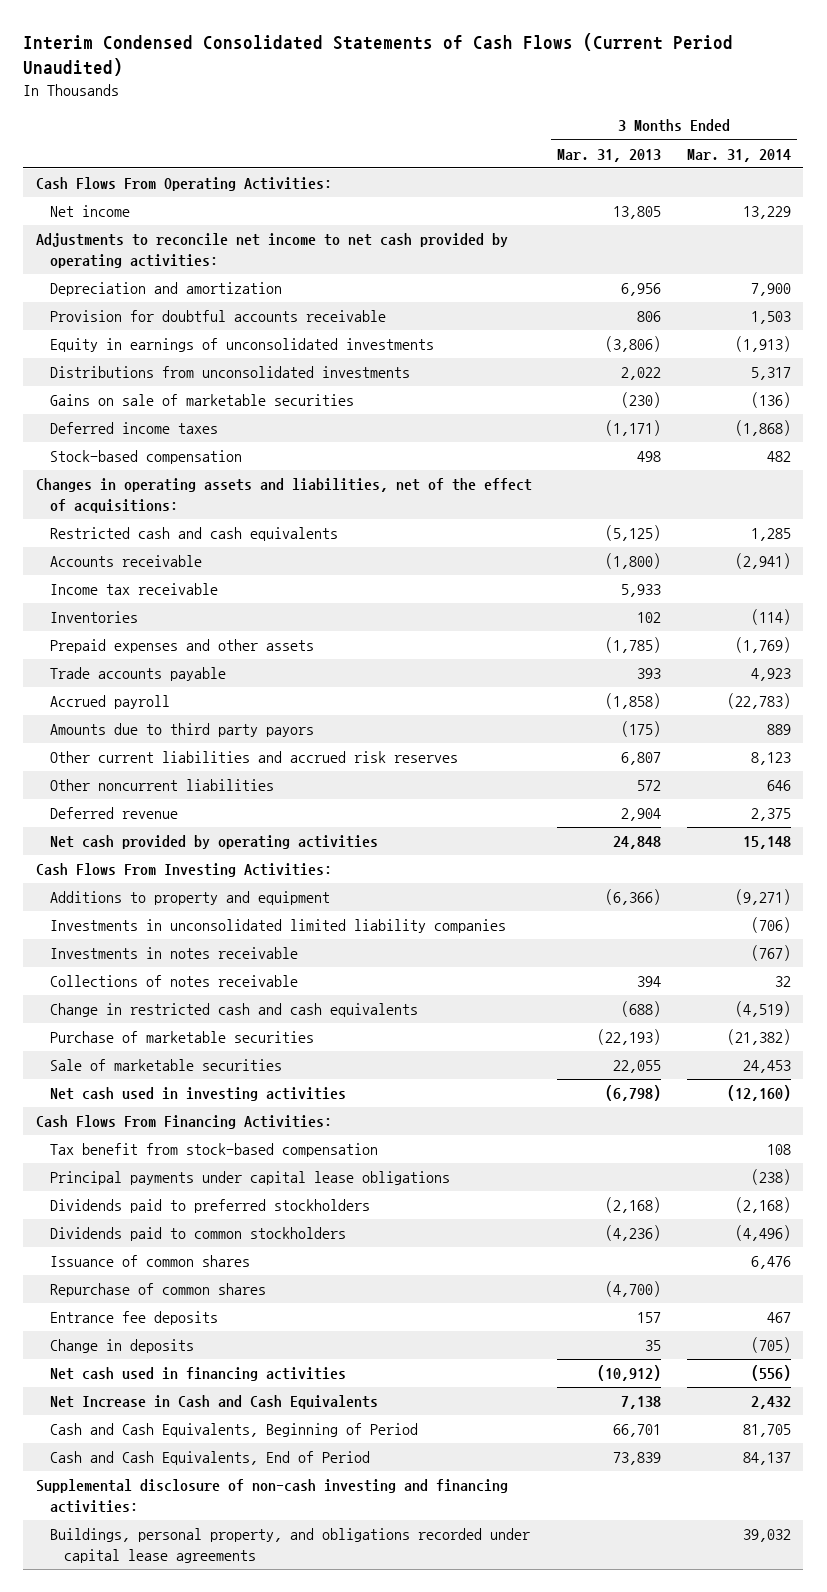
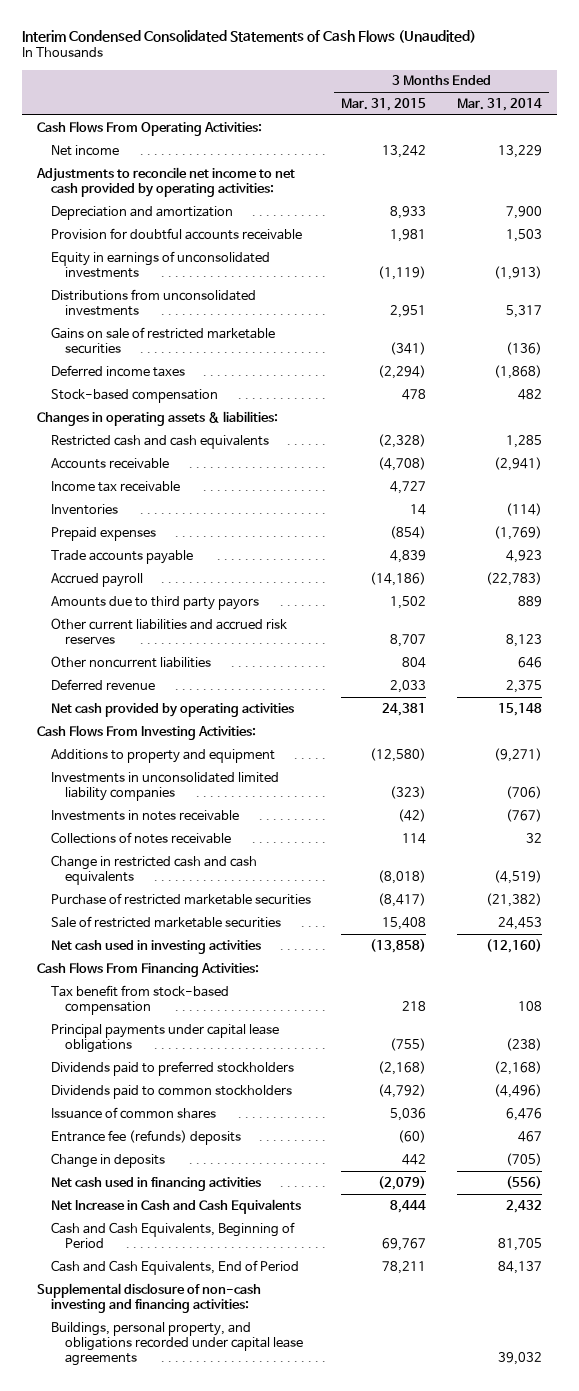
- Interim Condensed Consolidated Statements of Cash Flows (Current Period Unaudited)
+ Interim Condensed Consolidated Statements of Cash Flows (Unaudited)
- | 3 Months Ended Mar. 31, 2013 | 3 Months Ended Mar. 31, 2014
+ | 3 Months Ended Mar. 31, 2015 | 3 Months Ended Mar. 31, 2014
- Gains on sale of marketable securities | (230) | (136)
+ Gains on sale of restricted marketable securities | (341) | (136)
- Changes in operating assets and liabilities, net of the effect of acquisitions:
+ Changes in operating assets & liabilities:
- Prepaid expenses and other assets | (1,785) | (1,769)
+ Prepaid expenses | (854) | (1,769)
- Purchase of marketable securities | (22,193) | (21,382)
- Sale of marketable securities | 22,055 | 24,453
+ Purchase of restricted marketable securities | (8,417) | (21,382)
+ Sale of restricted marketable securities | 15,408 | 24,453
- Repurchase of common shares | (4,700) |
- Entrance fee deposits | 157 | 467
+ Entrance fee (refunds) deposits | (60) | 467

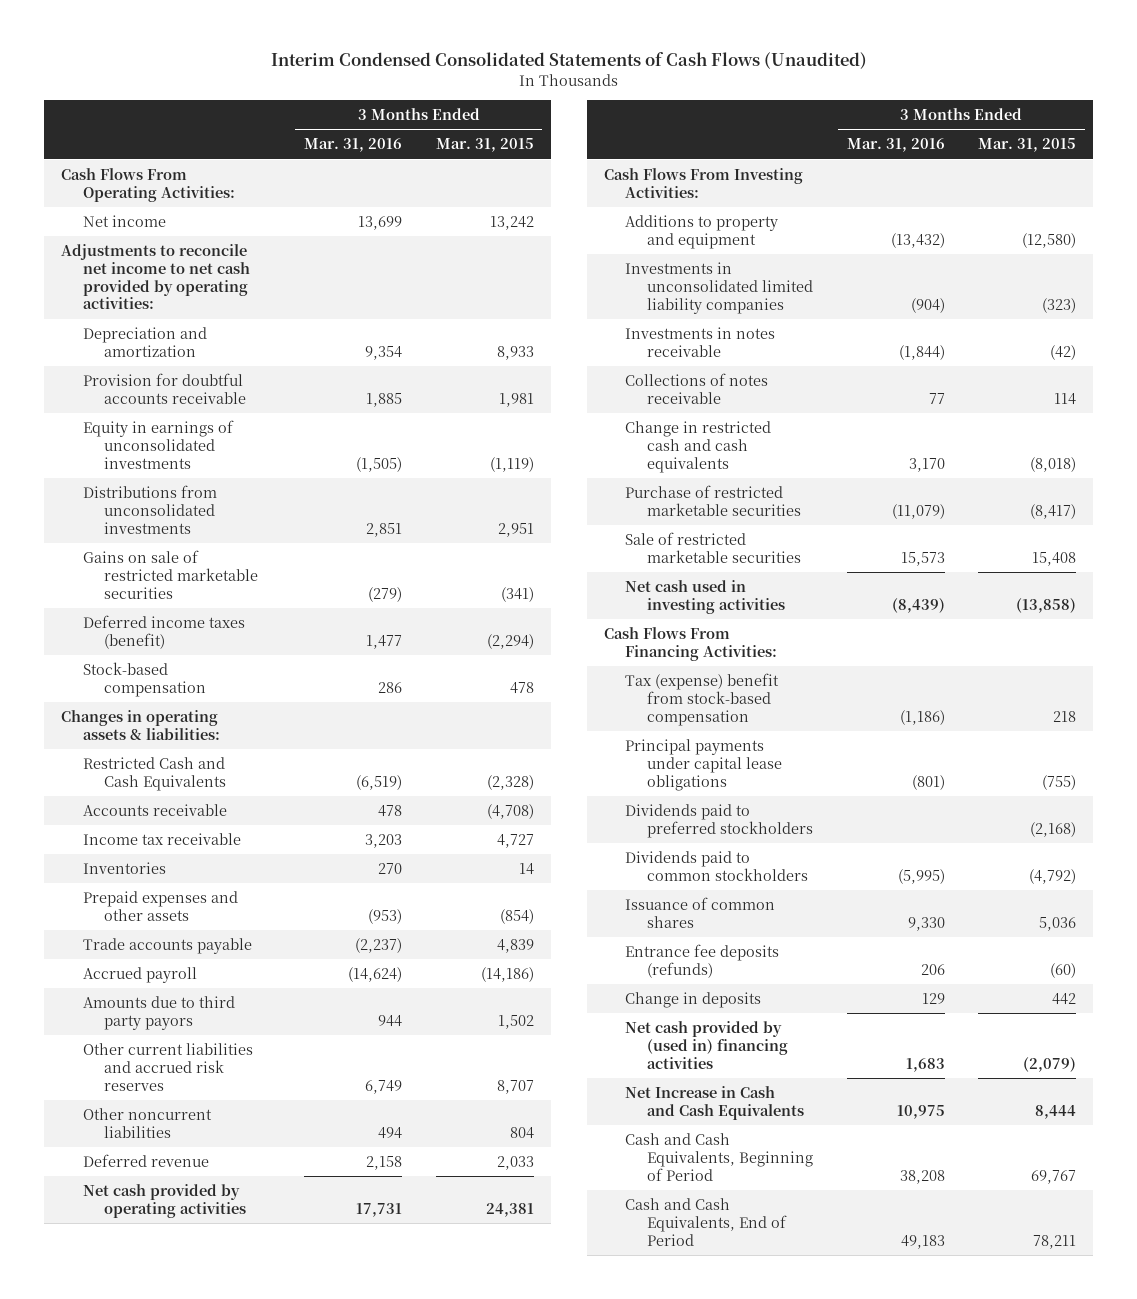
- | 3 Months Ended Mar. 31, 2015 | 3 Months Ended Mar. 31, 2014
+ | 3 Months Ended Mar. 31, 2016 | 3 Months Ended Mar. 31, 2015
- Deferred income taxes | (2,294) | (1,868)
+ Deferred income taxes (benefit) | 1,477 | (2,294)
- Restricted cash and cash equivalents | (2,328) | 1,285
+ Restricted Cash and Cash Equivalents | (6,519) | (2,328)
- Prepaid expenses | (854) | (1,769)
+ Prepaid expenses and other assets | (953) | (854)
- Tax benefit from stock-based compensation | 218 | 108
+ Tax (expense) benefit from stock-based compensation | (1,186) | 218
- Entrance fee (refunds) deposits | (60) | 467
+ Entrance fee deposits (refunds) | 206 | (60)
- Net cash used in financing activities | (2,079) | (556)
+ Net cash provided by (used in) financing activities | 1,683 | (2,079)
- Supplemental disclosure of non-cash investing and financing activities:
- Buildings, personal property, and obligations recorded under capital lease agreements | | 39,032

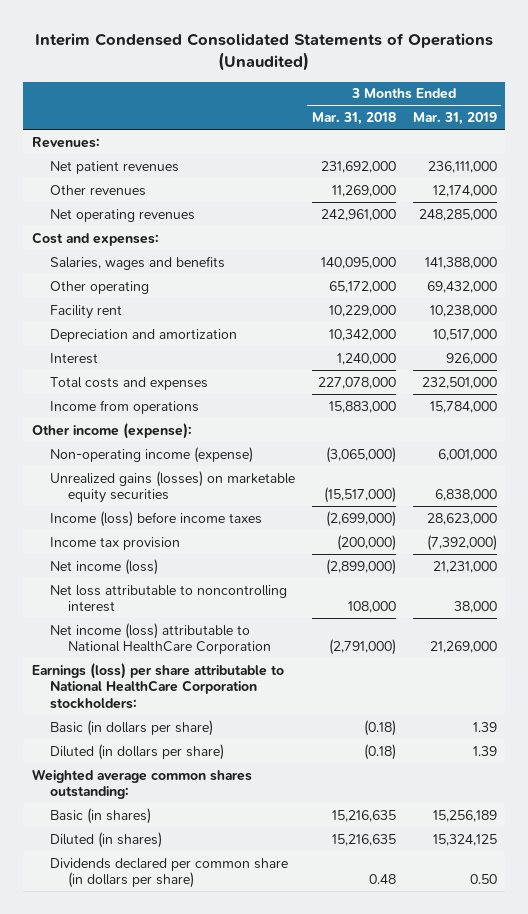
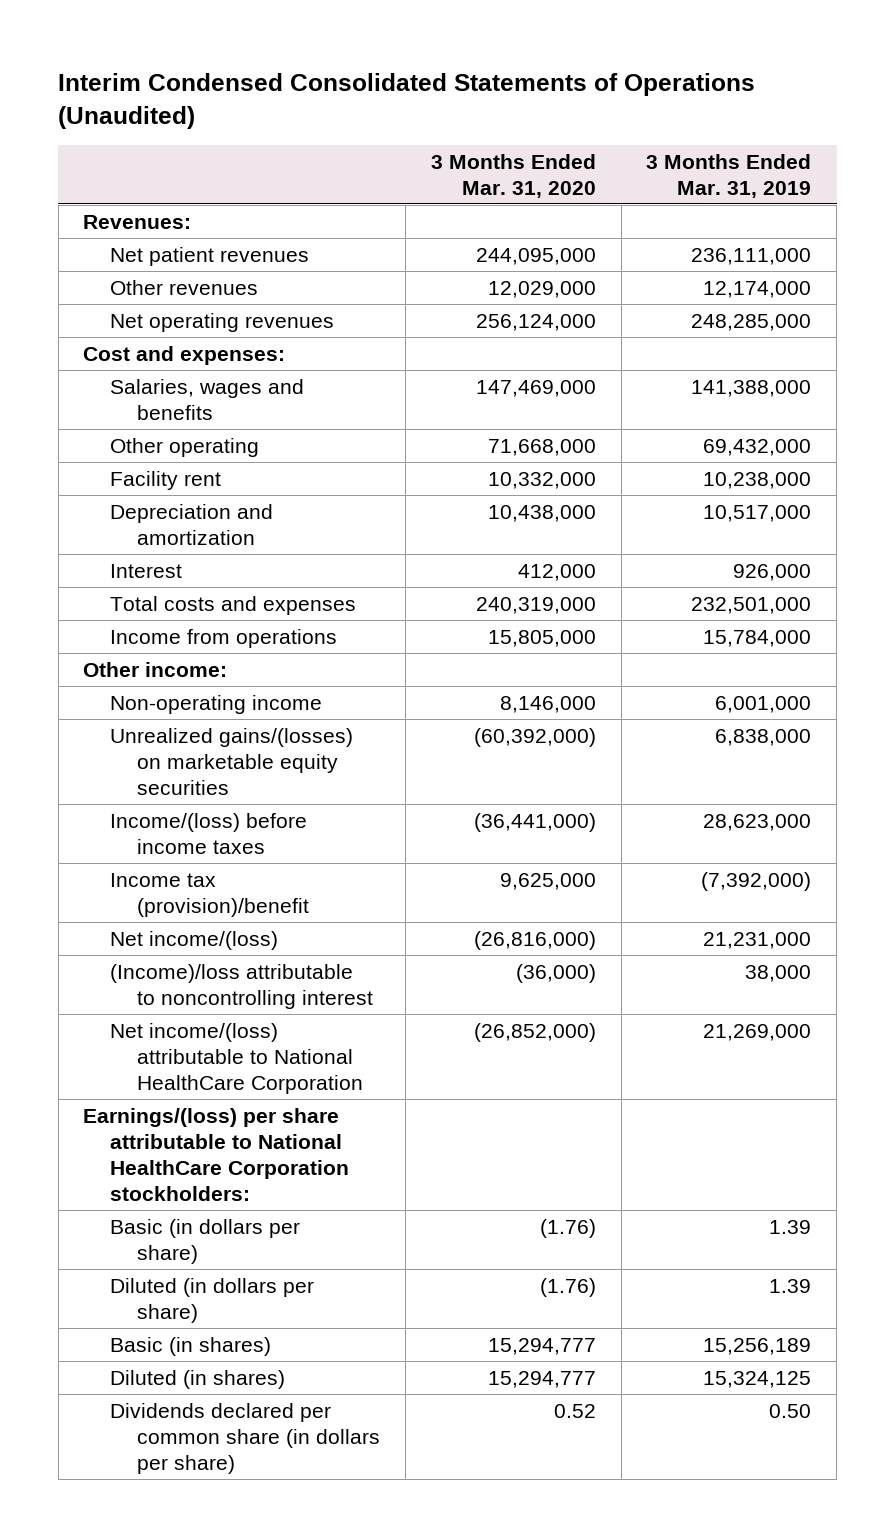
- | 3 Months Ended Mar. 31, 2018 | 3 Months Ended Mar. 31, 2019
+ | 3 Months Ended Mar. 31, 2020 | 3 Months Ended Mar. 31, 2019
- Other income (expense):
- Non-operating income (expense) | (3,065,000) | 6,001,000
- Unrealized gains (losses) on marketable equity securities | (15,517,000) | 6,838,000
- Income (loss) before income taxes | (2,699,000) | 28,623,000
- Income tax provision | (200,000) | (7,392,000)
- Net income (loss) | (2,899,000) | 21,231,000
- Net loss attributable to noncontrolling interest | 108,000 | 38,000
- Net income (loss) attributable to National HealthCare Corporation | (2,791,000) | 21,269,000
- Earnings (loss) per share attributable to National HealthCare Corporation stockholders:
+ Other income:
+ Non-operating income | 8,146,000 | 6,001,000
+ Unrealized gains/(losses) on marketable equity securities | (60,392,000) | 6,838,000
+ Income/(loss) before income taxes | (36,441,000) | 28,623,000
+ Income tax (provision)/benefit | 9,625,000 | (7,392,000)
+ Net income/(loss) | (26,816,000) | 21,231,000
+ (Income)/loss attributable to noncontrolling interest | (36,000) | 38,000
+ Net income/(loss) attributable to National HealthCare Corporation | (26,852,000) | 21,269,000
+ Earnings/(loss) per share attributable to National HealthCare Corporation stockholders:
- Weighted average common shares outstanding:

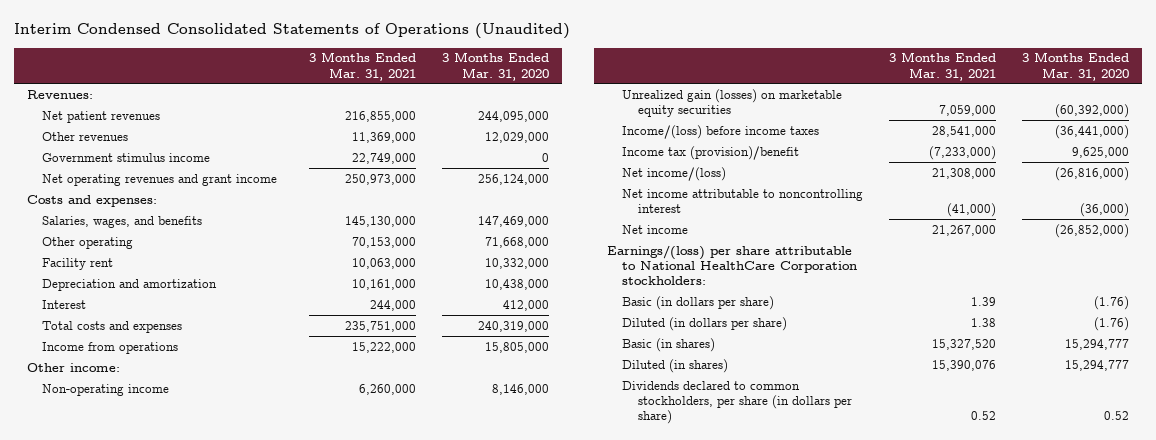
- | 3 Months Ended Mar. 31, 2020 | 3 Months Ended Mar. 31, 2019
+ | 3 Months Ended Mar. 31, 2021 | 3 Months Ended Mar. 31, 2020
- Net operating revenues | 256,124,000 | 248,285,000
- Cost and expenses:
- Salaries, wages and benefits | 147,469,000 | 141,388,000
+ Government stimulus income | 22,749,000 | 0
+ Net operating revenues and grant income | 250,973,000 | 256,124,000
+ Costs and expenses:
+ Salaries, wages, and benefits | 145,130,000 | 147,469,000
- Unrealized gains/(losses) on marketable equity securities | (60,392,000) | 6,838,000
+ Unrealized gain (losses) on marketable equity securities | 7,059,000 | (60,392,000)
- (Income)/loss attributable to noncontrolling interest | (36,000) | 38,000
- Net income/(loss) attributable to National HealthCare Corporation | (26,852,000) | 21,269,000
+ Net income attributable to noncontrolling interest | (41,000) | (36,000)
+ Net income | 21,267,000 | (26,852,000)
- Dividends declared per common share (in dollars per share) | 0.52 | 0.50
+ Dividends declared to common stockholders, per share (in dollars per share) | 0.52 | 0.52

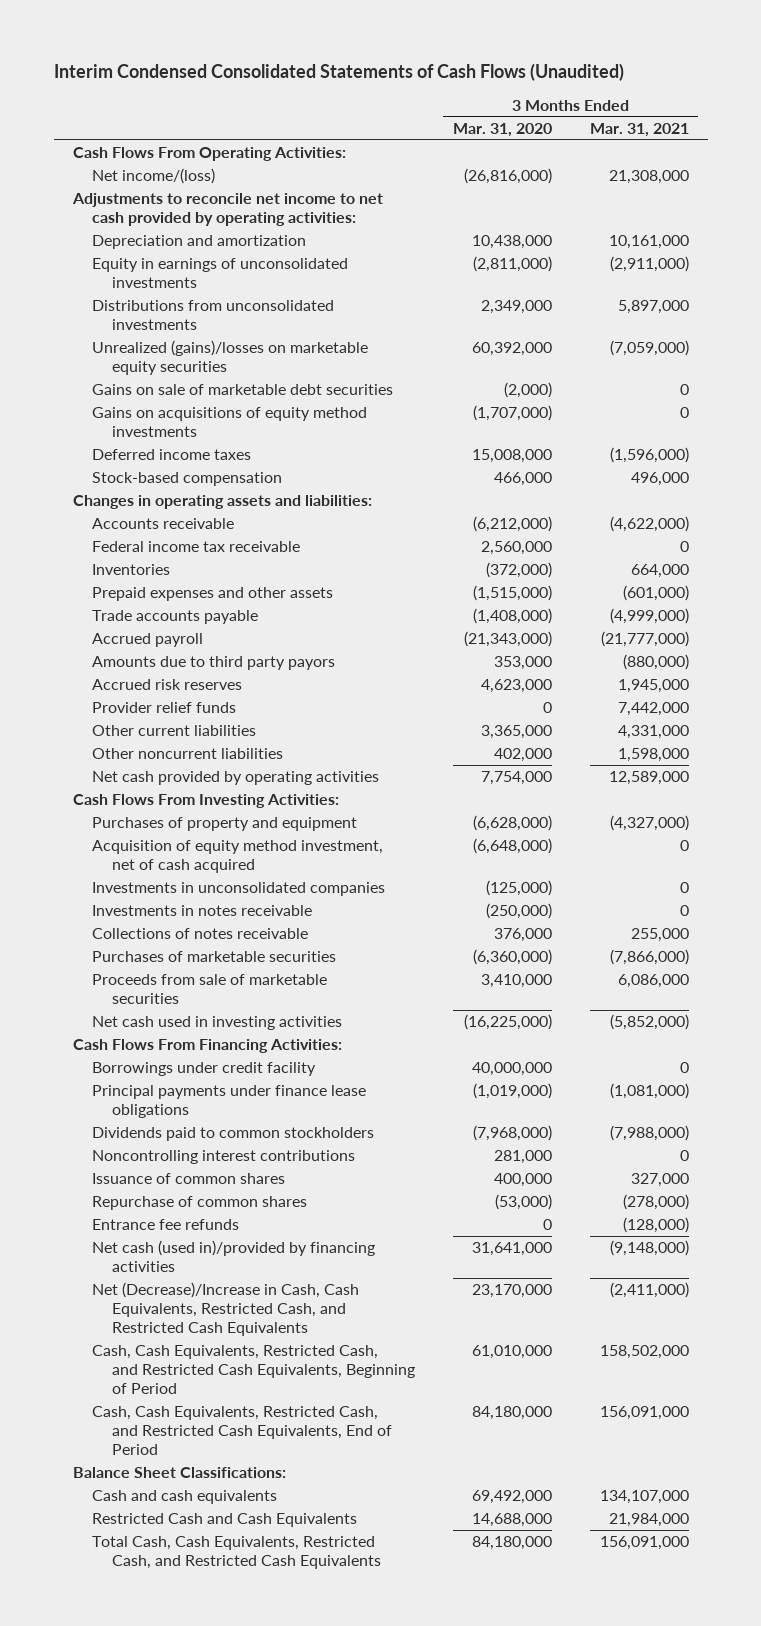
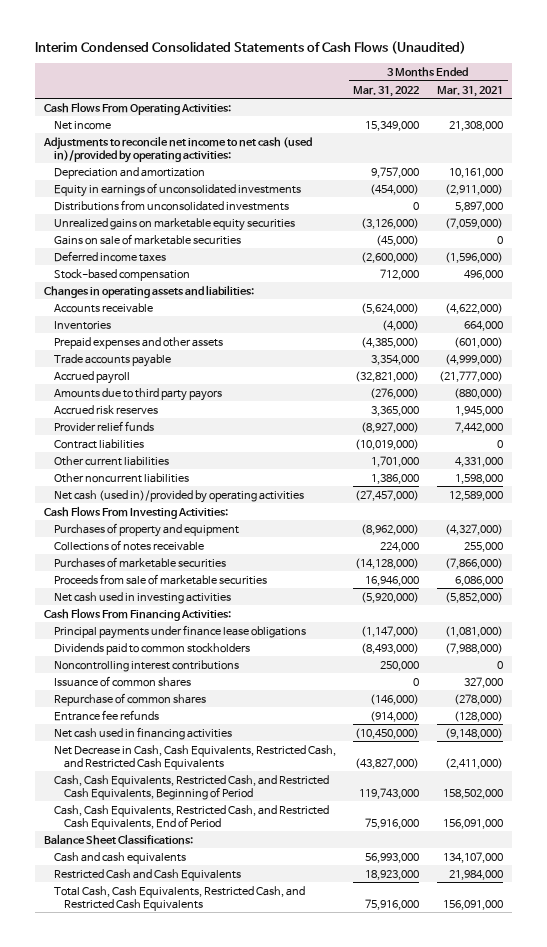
- | 3 Months Ended Mar. 31, 2020 | 3 Months Ended Mar. 31, 2021
+ | 3 Months Ended Mar. 31, 2022 | 3 Months Ended Mar. 31, 2021
- Net income/(loss) | (26,816,000) | 21,308,000
- Adjustments to reconcile net income to net cash provided by operating activities:
+ Net income | 15,349,000 | 21,308,000
+ Adjustments to reconcile net income to net cash (used in)/provided by operating activities:
- Unrealized (gains)/losses on marketable equity securities | 60,392,000 | (7,059,000)
- Gains on sale of marketable debt securities | (2,000) | 0
- Gains on acquisitions of equity method investments | (1,707,000) | 0
+ Unrealized gains on marketable equity securities | (3,126,000) | (7,059,000)
+ Gains on sale of marketable securities | (45,000) | 0
- Federal income tax receivable | 2,560,000 | 0
+ Contract liabilities | (10,019,000) | 0
- Net cash provided by operating activities | 7,754,000 | 12,589,000
+ Net cash (used in)/provided by operating activities | (27,457,000) | 12,589,000
- Acquisition of equity method investment, net of cash acquired | (6,648,000) | 0
- Investments in unconsolidated companies | (125,000) | 0
- Investments in notes receivable | (250,000) | 0
- Borrowings under credit facility | 40,000,000 | 0
- Net cash (used in)/provided by financing activities | 31,641,000 | (9,148,000)
- Net (Decrease)/Increase in Cash, Cash Equivalents, Restricted Cash, and Restricted Cash Equivalents | 23,170,000 | (2,411,000)
+ Net cash used in financing activities | (10,450,000) | (9,148,000)
+ Net Decrease in Cash, Cash Equivalents, Restricted Cash, and Restricted Cash Equivalents | (43,827,000) | (2,411,000)

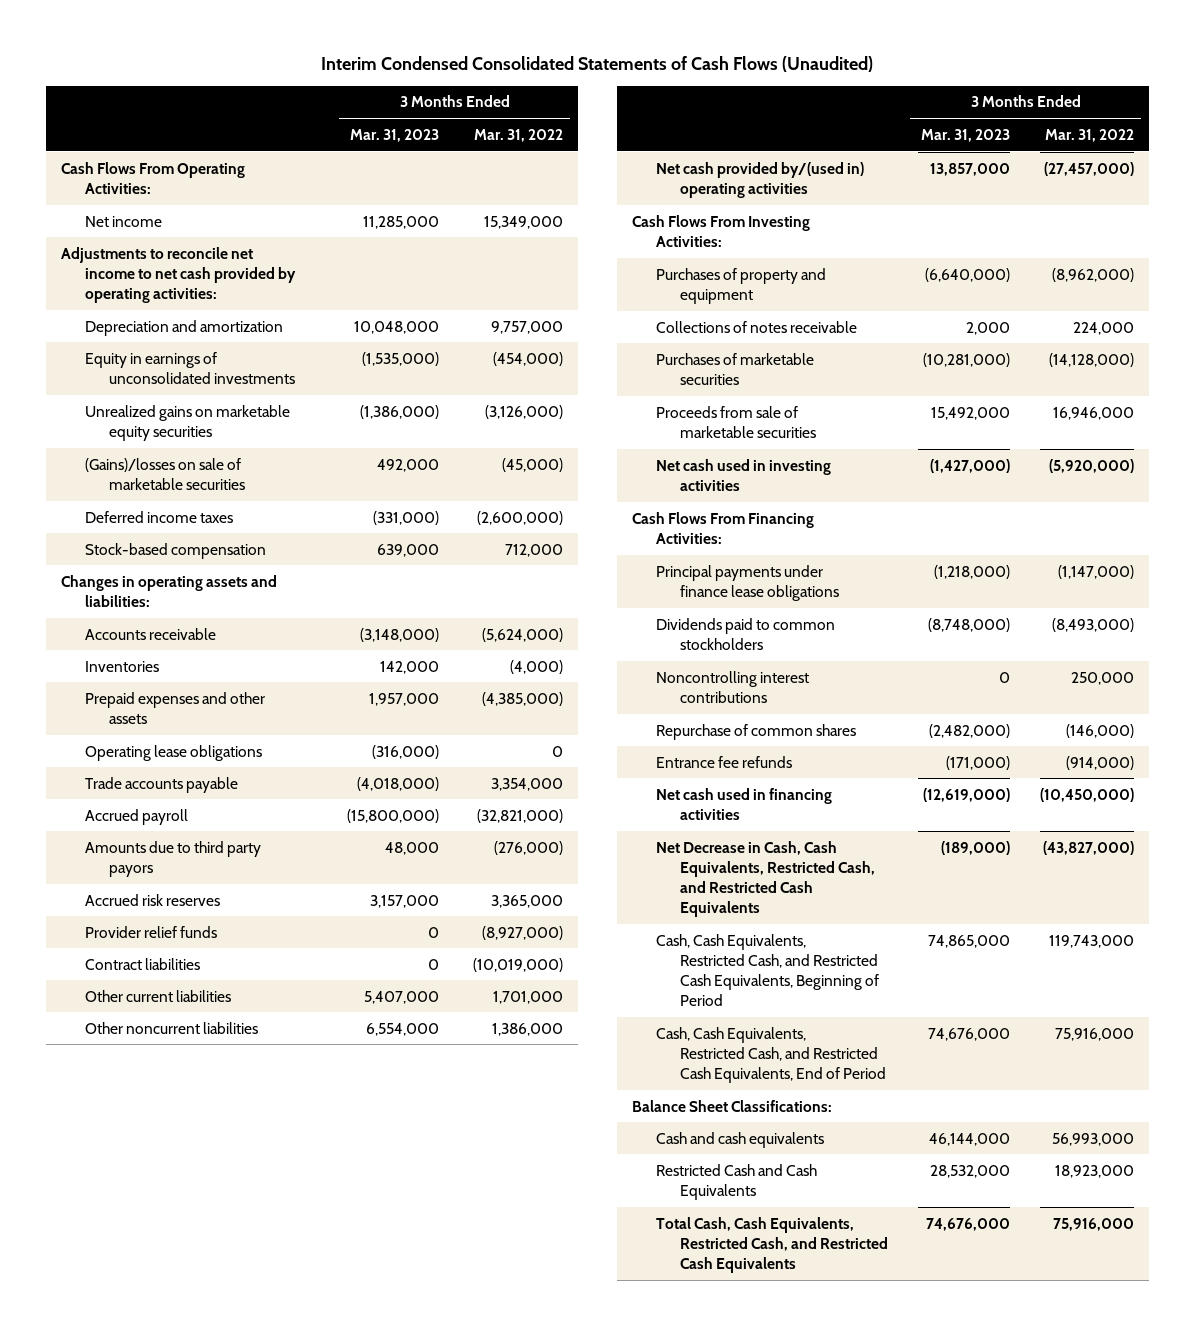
- | 3 Months Ended Mar. 31, 2022 | 3 Months Ended Mar. 31, 2021
+ | 3 Months Ended Mar. 31, 2023 | 3 Months Ended Mar. 31, 2022
- Adjustments to reconcile net income to net cash (used in)/provided by operating activities:
+ Adjustments to reconcile net income to net cash provided by operating activities:
- Distributions from unconsolidated investments | 0 | 5,897,000
- Gains on sale of marketable securities | (45,000) | 0
+ (Gains)/losses on sale of marketable securities | 492,000 | (45,000)
+ Operating lease obligations | (316,000) | 0
- Net cash (used in)/provided by operating activities | (27,457,000) | 12,589,000
+ Net cash provided by/(used in) operating activities | 13,857,000 | (27,457,000)
- Issuance of common shares | 0 | 327,000

